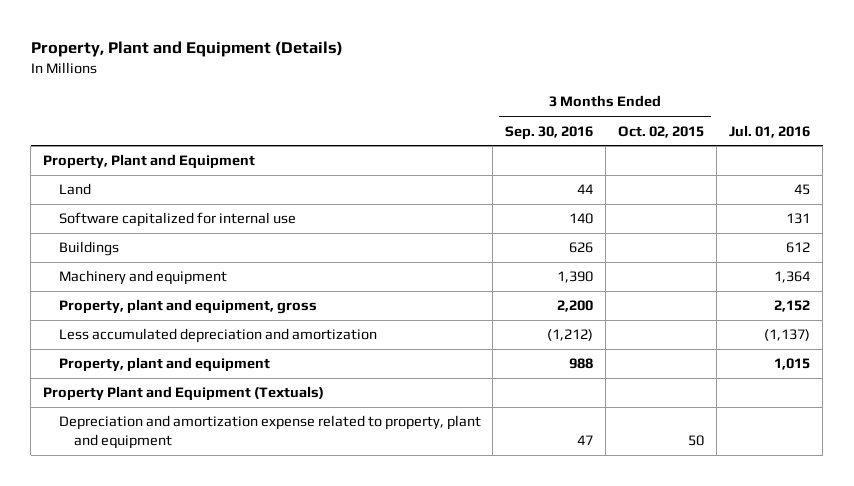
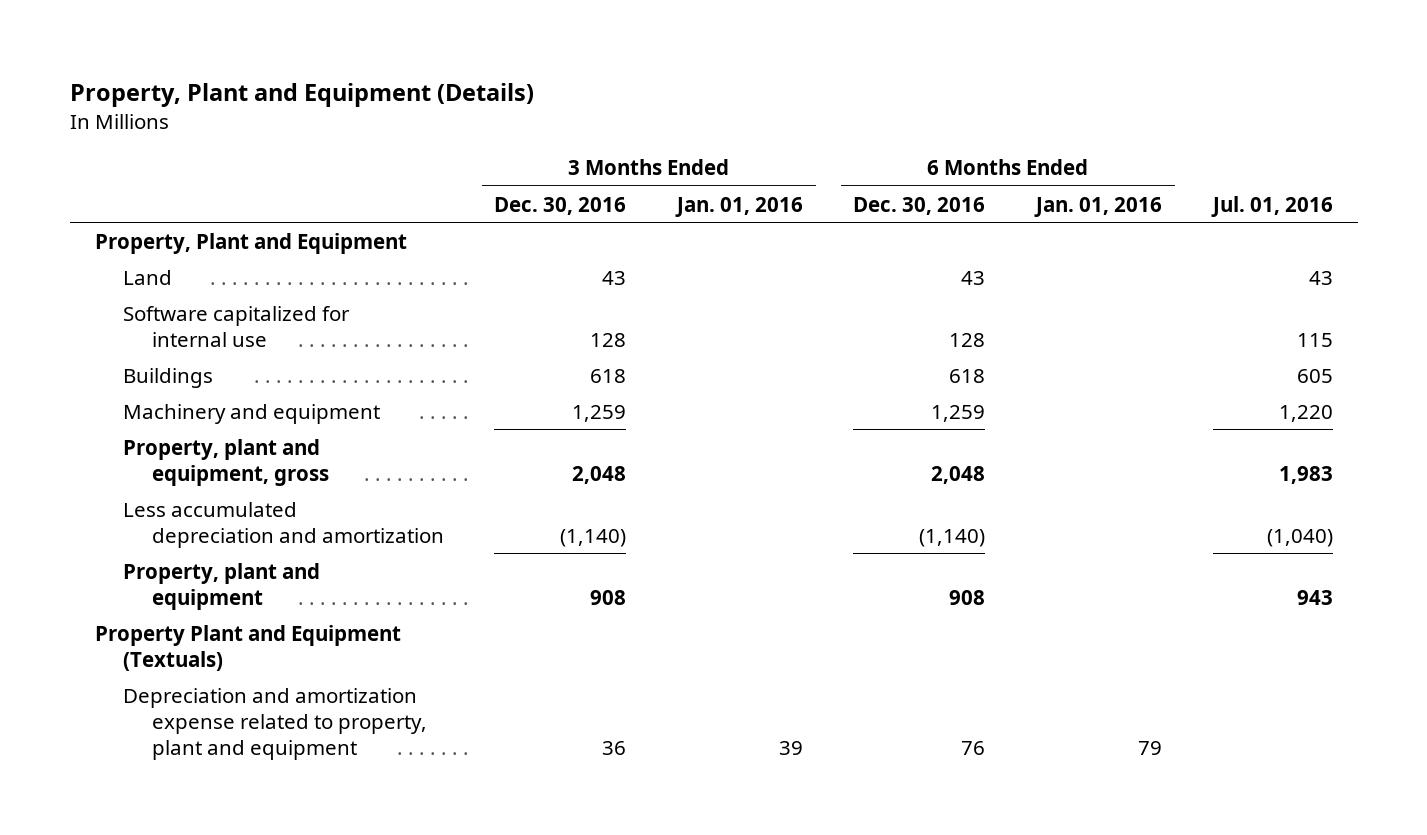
- | 3 Months Ended Sep. 30, 2016 | 3 Months Ended Oct. 02, 2015 | Jul. 01, 2016
+ | 3 Months Ended Dec. 30, 2016 | 3 Months Ended Jan. 01, 2016 | 6 Months Ended Dec. 30, 2016 | 6 Months Ended Jan. 01, 2016 | Jul. 01, 2016
- Land | 44 | | 45
- Software capitalized for internal use | 140 | | 131
- Buildings | 626 | | 612
- Machinery and equipment | 1,390 | | 1,364
- Property, plant and equipment, gross | 2,200 | | 2,152
- Less accumulated depreciation and amortization | (1,212) | | (1,137)
- Property, plant and equipment | 988 | | 1,015
+ Land | 43 | | 43 | | 43
+ Software capitalized for internal use | 128 | | 128 | | 115
+ Buildings | 618 | | 618 | | 605
+ Machinery and equipment | 1,259 | | 1,259 | | 1,220
+ Property, plant and equipment, gross | 2,048 | | 2,048 | | 1,983
+ Less accumulated depreciation and amortization | (1,140) | | (1,140) | | (1,040)
+ Property, plant and equipment | 908 | | 908 | | 943

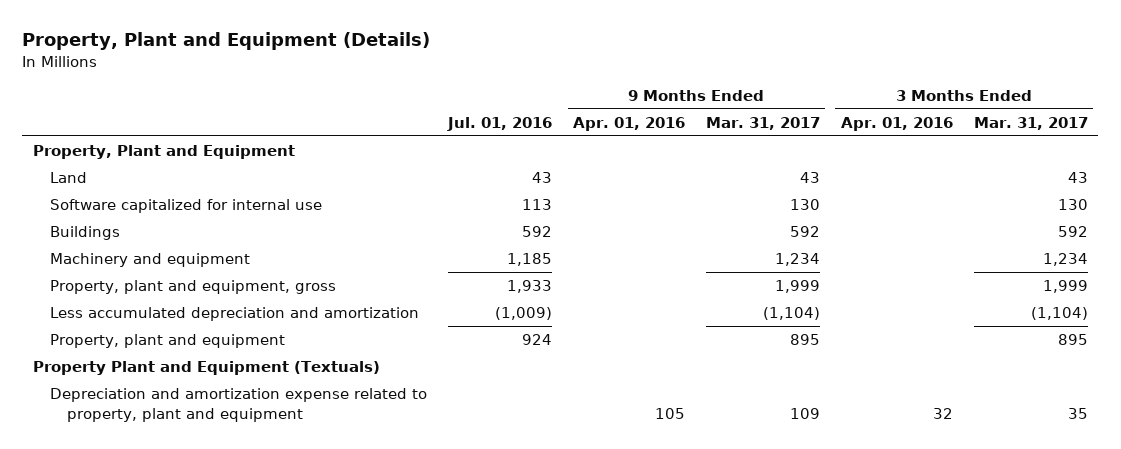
- | 3 Months Ended Dec. 30, 2016 | 3 Months Ended Jan. 01, 2016 | 6 Months Ended Dec. 30, 2016 | 6 Months Ended Jan. 01, 2016 | Jul. 01, 2016
+ | Jul. 01, 2016 | 9 Months Ended Apr. 01, 2016 | 9 Months Ended Mar. 31, 2017 | 3 Months Ended Apr. 01, 2016 | 3 Months Ended Mar. 31, 2017
- Software capitalized for internal use | 128 | | 128 | | 115
- Buildings | 618 | | 618 | | 605
- Machinery and equipment | 1,259 | | 1,259 | | 1,220
- Property, plant and equipment, gross | 2,048 | | 2,048 | | 1,983
- Less accumulated depreciation and amortization | (1,140) | | (1,140) | | (1,040)
- Property, plant and equipment | 908 | | 908 | | 943
+ Software capitalized for internal use | 113 | | 130 | | 130
+ Buildings | 592 | | 592 | | 592
+ Machinery and equipment | 1,185 | | 1,234 | | 1,234
+ Property, plant and equipment, gross | 1,933 | | 1,999 | | 1,999
+ Less accumulated depreciation and amortization | (1,009) | | (1,104) | | (1,104)
+ Property, plant and equipment | 924 | | 895 | | 895

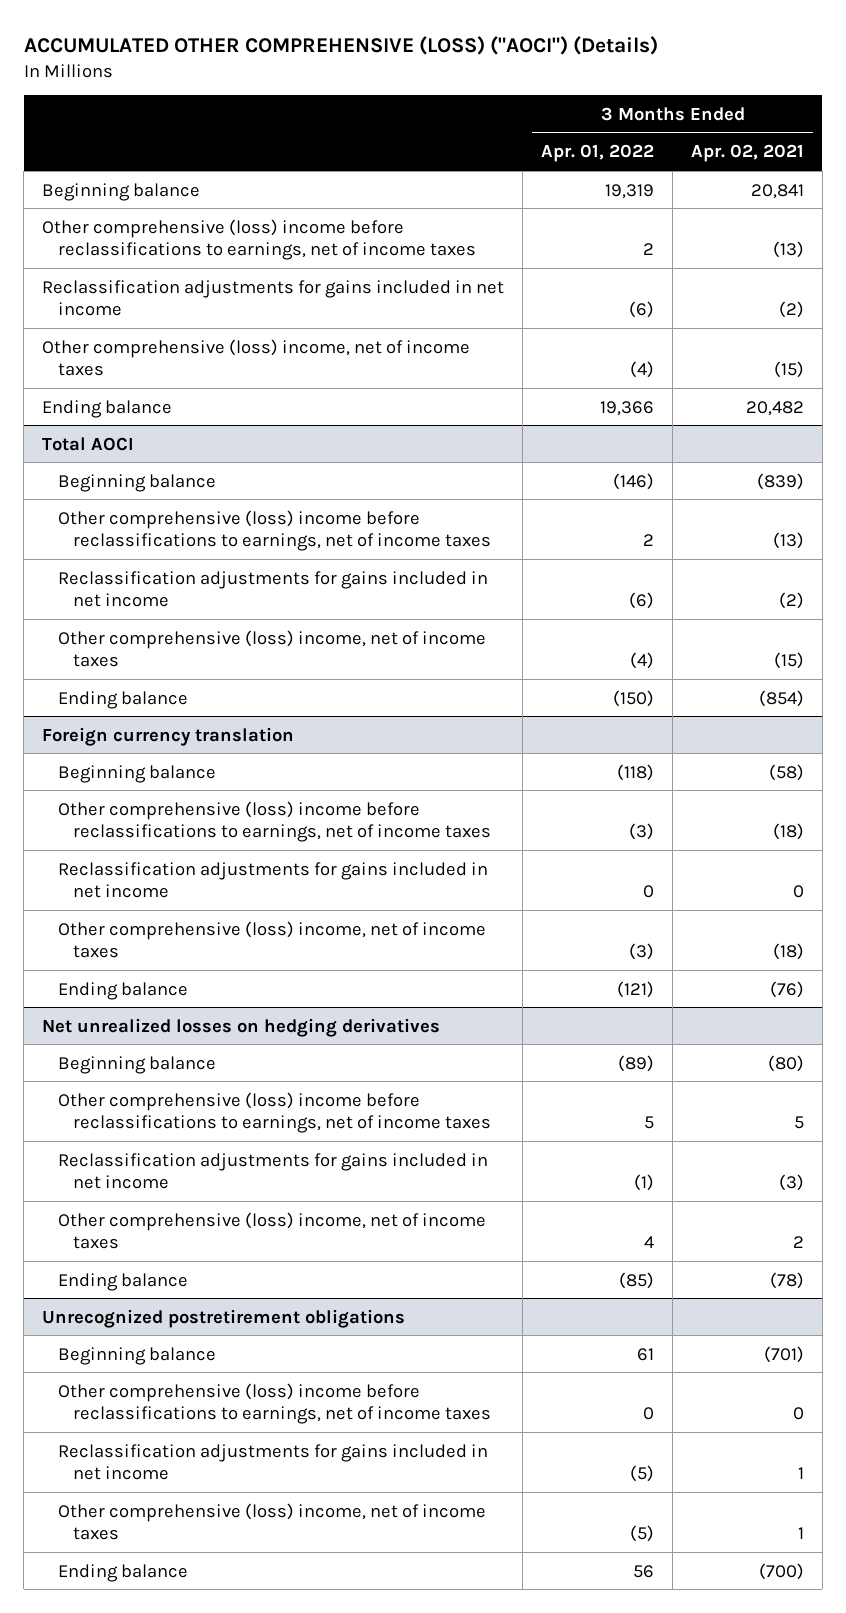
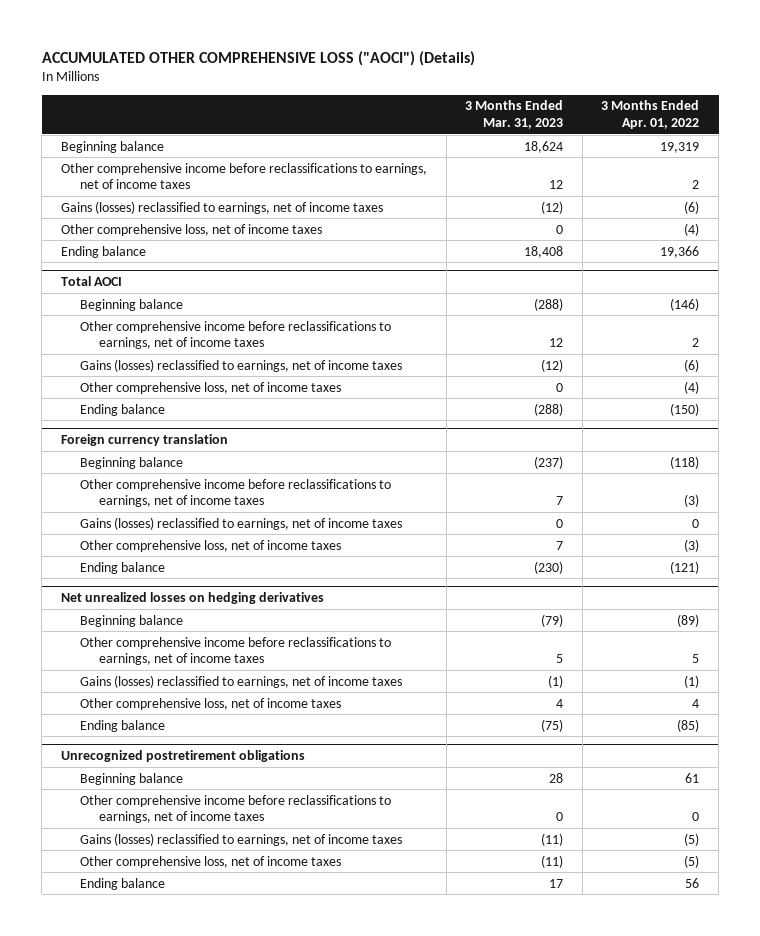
- ACCUMULATED OTHER COMPREHENSIVE (LOSS) ("AOCI") (Details)
+ ACCUMULATED OTHER COMPREHENSIVE LOSS ("AOCI") (Details)
- | 3 Months Ended Apr. 01, 2022 | 3 Months Ended Apr. 02, 2021
+ | 3 Months Ended Mar. 31, 2023 | 3 Months Ended Apr. 01, 2022
- Other comprehensive (loss) income before reclassifications to earnings, net of income taxes | 2 | (13)
- Reclassification adjustments for gains included in net income | (6) | (2)
- Other comprehensive (loss) income, net of income taxes | (4) | (15)
+ Other comprehensive income before reclassifications to earnings, net of income taxes | 12 | 2
+ Gains (losses) reclassified to earnings, net of income taxes | (12) | (6)
+ Other comprehensive loss, net of income taxes | 0 | (4)
@ Total AOCI
- Other comprehensive (loss) income before reclassifications to earnings, net of income taxes | 2 | (13)
- Reclassification adjustments for gains included in net income | (6) | (2)
- Other comprehensive (loss) income, net of income taxes | (4) | (15)
+ Other comprehensive income before reclassifications to earnings, net of income taxes | 12 | 2
+ Gains (losses) reclassified to earnings, net of income taxes | (12) | (6)
+ Other comprehensive loss, net of income taxes | 0 | (4)
@ Foreign currency translation
- Other comprehensive (loss) income before reclassifications to earnings, net of income taxes | (3) | (18)
- Reclassification adjustments for gains included in net income | 0 | 0
- Other comprehensive (loss) income, net of income taxes | (3) | (18)
+ Other comprehensive income before reclassifications to earnings, net of income taxes | 7 | (3)
+ Gains (losses) reclassified to earnings, net of income taxes | 0 | 0
+ Other comprehensive loss, net of income taxes | 7 | (3)
@ Net unrealized losses on hedging derivatives
- Other comprehensive (loss) income before reclassifications to earnings, net of income taxes | 5 | 5
- Reclassification adjustments for gains included in net income | (1) | (3)
- Other comprehensive (loss) income, net of income taxes | 4 | 2
+ Other comprehensive income before reclassifications to earnings, net of income taxes | 5 | 5
+ Gains (losses) reclassified to earnings, net of income taxes | (1) | (1)
+ Other comprehensive loss, net of income taxes | 4 | 4
@ Unrecognized postretirement obligations
- Other comprehensive (loss) income before reclassifications to earnings, net of income taxes | 0 | 0
- Reclassification adjustments for gains included in net income | (5) | 1
- Other comprehensive (loss) income, net of income taxes | (5) | 1
+ Other comprehensive income before reclassifications to earnings, net of income taxes | 0 | 0
+ Gains (losses) reclassified to earnings, net of income taxes | (11) | (5)
+ Other comprehensive loss, net of income taxes | (11) | (5)

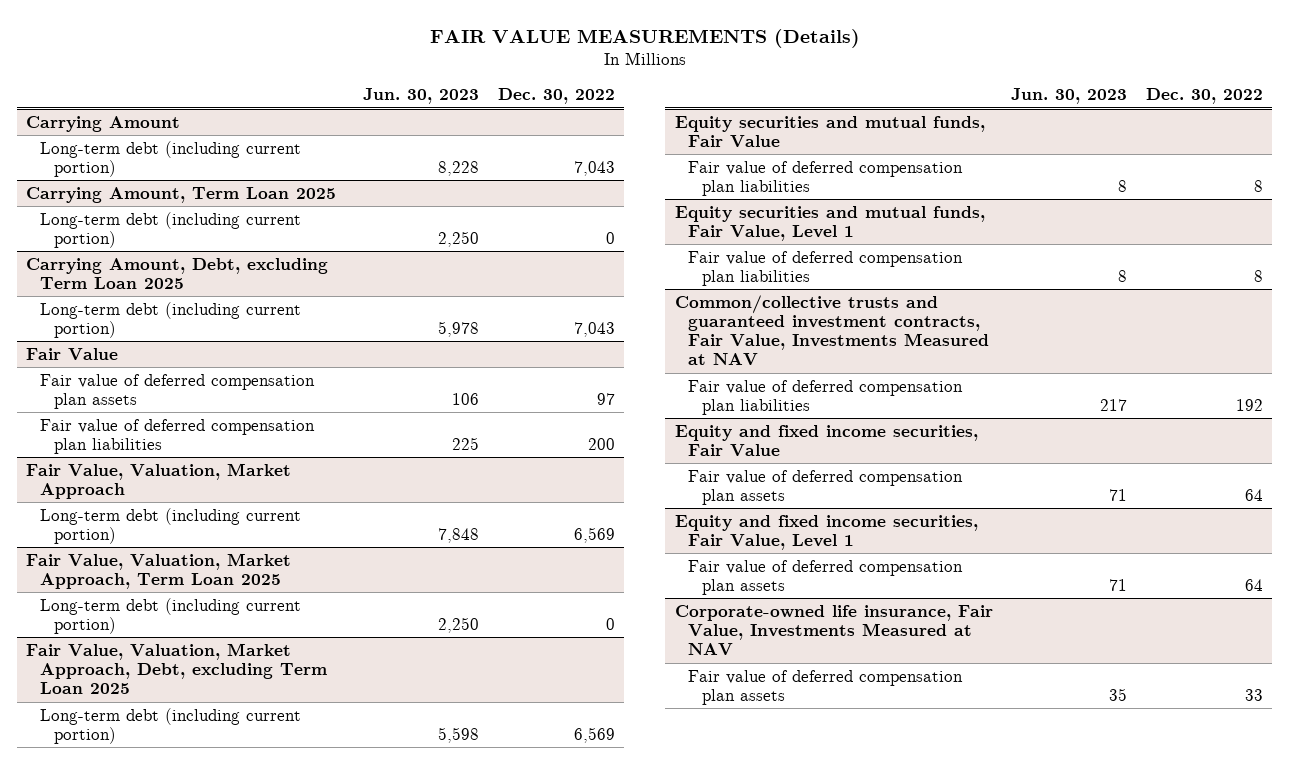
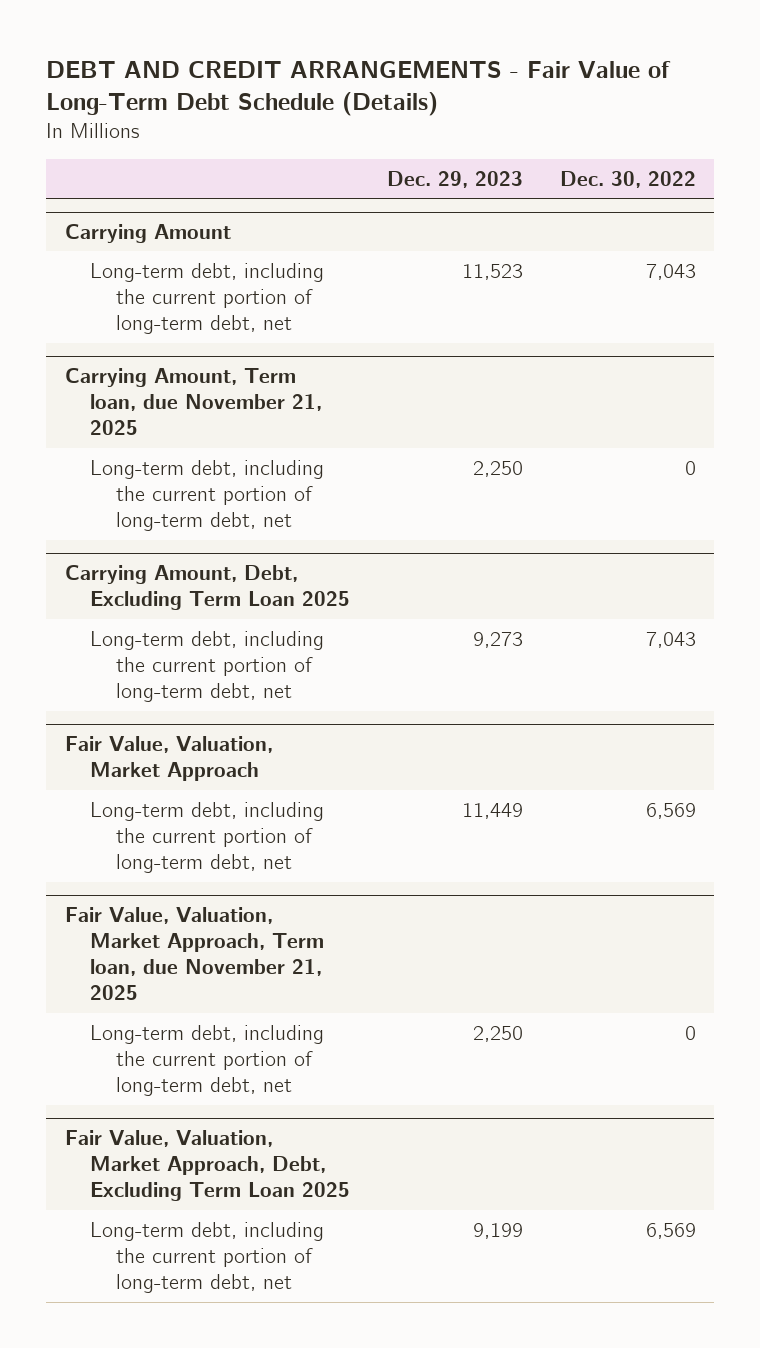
- FAIR VALUE MEASUREMENTS (Details)
+ DEBT AND CREDIT ARRANGEMENTS - Fair Value of Long-Term Debt Schedule (Details)
- | Jun. 30, 2023 | Dec. 30, 2022
+ | Dec. 29, 2023 | Dec. 30, 2022
@ Carrying Amount
- Long-term debt (including current portion) | 8,228 | 7,043
- Carrying Amount, Term Loan 2025
- Long-term debt (including current portion) | 2,250 | 0
- Carrying Amount, Debt, excluding Term Loan 2025
- Long-term debt (including current portion) | 5,978 | 7,043
- Fair Value
- Fair value of deferred compensation plan assets | 106 | 97
- Fair value of deferred compensation plan liabilities | 225 | 200
@ Carrying Amount
+ Long-term debt, including the current portion of long-term debt, net | 11,523 | 7,043
+ Carrying Amount, Term loan, due November 21, 2025
+ Long-term debt, including the current portion of long-term debt, net | 2,250 | 0
+ Carrying Amount, Debt, Excluding Term Loan 2025
+ Long-term debt, including the current portion of long-term debt, net | 9,273 | 7,043
@ Fair Value, Valuation, Market Approach
- Long-term debt (including current portion) | 7,848 | 6,569
- Fair Value, Valuation, Market Approach, Term Loan 2025
- Long-term debt (including current portion) | 2,250 | 0
- Fair Value, Valuation, Market Approach, Debt, excluding Term Loan 2025
- Long-term debt (including current portion) | 5,598 | 6,569
- Equity securities and mutual funds, Fair Value
- Fair value of deferred compensation plan liabilities | 8 | 8
- Equity securities and mutual funds, Fair Value, Level 1
- Fair value of deferred compensation plan liabilities | 8 | 8
- Common/collective trusts and guaranteed investment contracts, Fair Value, Investments Measured at NAV
- Fair value of deferred compensation plan liabilities | 217 | 192
- Equity and fixed income securities, Fair Value
- Fair value of deferred compensation plan assets | 71 | 64
- Equity and fixed income securities, Fair Value, Level 1
- Fair value of deferred compensation plan assets | 71 | 64
- Corporate-owned life insurance, Fair Value, Investments Measured at NAV
- Fair value of deferred compensation plan assets | 35 | 33
@ Fair Value, Valuation, Market Approach
+ Long-term debt, including the current portion of long-term debt, net | 11,449 | 6,569
+ Fair Value, Valuation, Market Approach, Term loan, due November 21, 2025
+ Long-term debt, including the current portion of long-term debt, net | 2,250 | 0
+ Fair Value, Valuation, Market Approach, Debt, Excluding Term Loan 2025
+ Long-term debt, including the current portion of long-term debt, net | 9,199 | 6,569

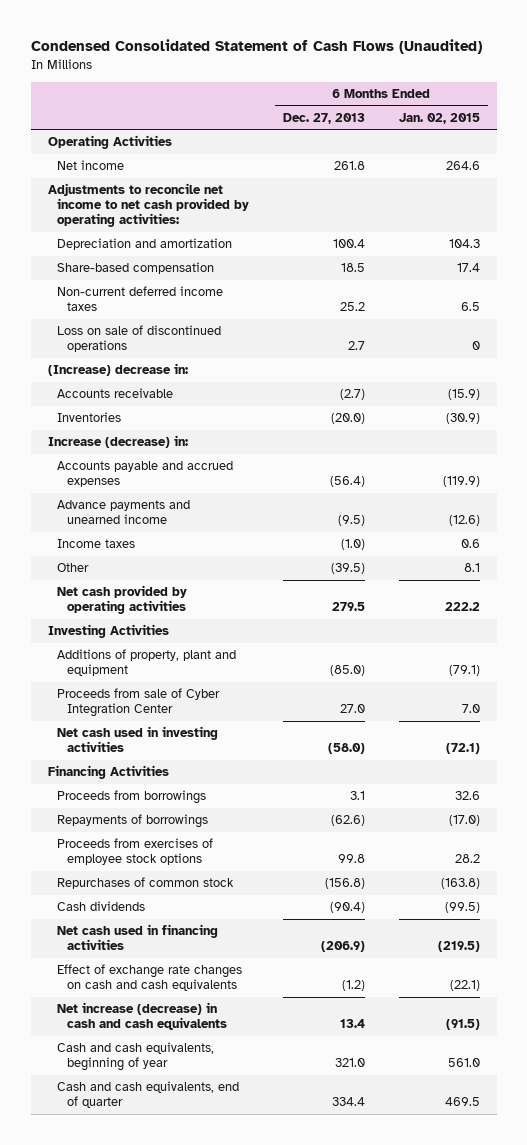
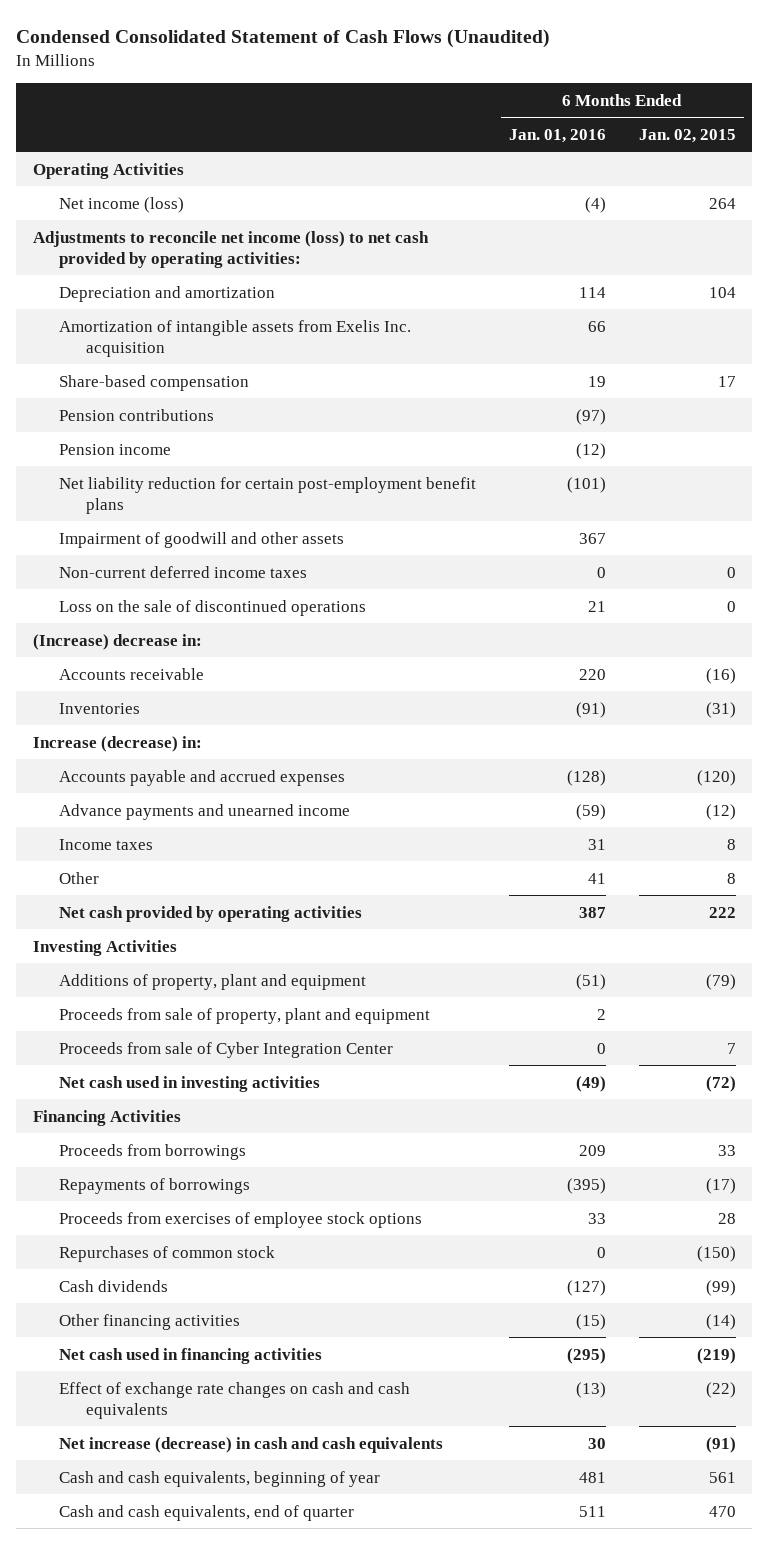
- | 6 Months Ended Dec. 27, 2013 | 6 Months Ended Jan. 02, 2015
+ | 6 Months Ended Jan. 01, 2016 | 6 Months Ended Jan. 02, 2015
- Net income | 261.8 | 264.6
- Adjustments to reconcile net income to net cash provided by operating activities:
- Depreciation and amortization | 100.4 | 104.3
- Share-based compensation | 18.5 | 17.4
- Non-current deferred income taxes | 25.2 | 6.5
- Loss on sale of discontinued operations | 2.7 | 0
+ Net income (loss) | (4) | 264
+ Adjustments to reconcile net income (loss) to net cash provided by operating activities:
+ Depreciation and amortization | 114 | 104
+ Amortization of intangible assets from Exelis Inc. acquisition | 66 |
+ Share-based compensation | 19 | 17
+ Pension contributions | (97) |
+ Pension income | (12) |
+ Net liability reduction for certain post-employment benefit plans | (101) |
+ Impairment of goodwill and other assets | 367 |
+ Non-current deferred income taxes | 0 | 0
+ Loss on the sale of discontinued operations | 21 | 0
- Accounts receivable | (2.7) | (15.9)
- Inventories | (20.0) | (30.9)
+ Accounts receivable | 220 | (16)
+ Inventories | (91) | (31)
- Accounts payable and accrued expenses | (56.4) | (119.9)
- Advance payments and unearned income | (9.5) | (12.6)
- Income taxes | (1.0) | 0.6
- Other | (39.5) | 8.1
- Net cash provided by operating activities | 279.5 | 222.2
+ Accounts payable and accrued expenses | (128) | (120)
+ Advance payments and unearned income | (59) | (12)
+ Income taxes | 31 | 8
+ Other | 41 | 8
+ Net cash provided by operating activities | 387 | 222
- Additions of property, plant and equipment | (85.0) | (79.1)
- Proceeds from sale of Cyber Integration Center | 27.0 | 7.0
- Net cash used in investing activities | (58.0) | (72.1)
+ Additions of property, plant and equipment | (51) | (79)
+ Proceeds from sale of property, plant and equipment | 2 |
+ Proceeds from sale of Cyber Integration Center | 0 | 7
+ Net cash used in investing activities | (49) | (72)
- Proceeds from borrowings | 3.1 | 32.6
- Repayments of borrowings | (62.6) | (17.0)
- Proceeds from exercises of employee stock options | 99.8 | 28.2
- Repurchases of common stock | (156.8) | (163.8)
- Cash dividends | (90.4) | (99.5)
- Net cash used in financing activities | (206.9) | (219.5)
- Effect of exchange rate changes on cash and cash equivalents | (1.2) | (22.1)
- Net increase (decrease) in cash and cash equivalents | 13.4 | (91.5)
- Cash and cash equivalents, beginning of year | 321.0 | 561.0
- Cash and cash equivalents, end of quarter | 334.4 | 469.5
+ Proceeds from borrowings | 209 | 33
+ Repayments of borrowings | (395) | (17)
+ Proceeds from exercises of employee stock options | 33 | 28
+ Repurchases of common stock | 0 | (150)
+ Cash dividends | (127) | (99)
+ Other financing activities | (15) | (14)
+ Net cash used in financing activities | (295) | (219)
+ Effect of exchange rate changes on cash and cash equivalents | (13) | (22)
+ Net increase (decrease) in cash and cash equivalents | 30 | (91)
+ Cash and cash equivalents, beginning of year | 481 | 561
+ Cash and cash equivalents, end of quarter | 511 | 470

